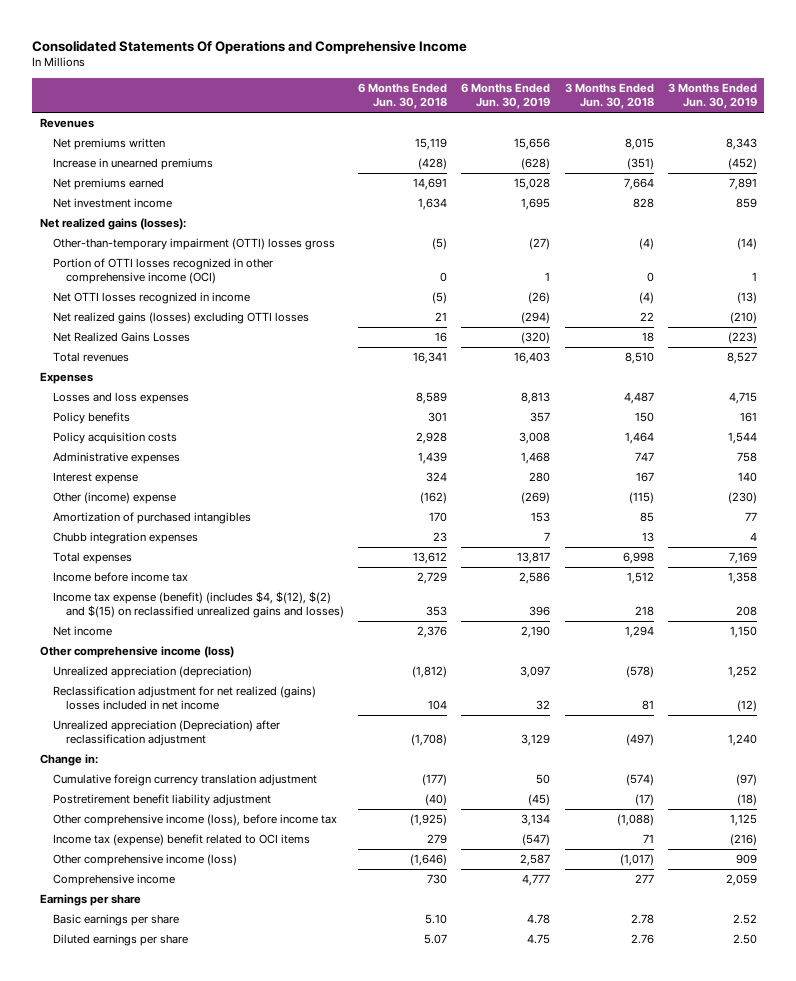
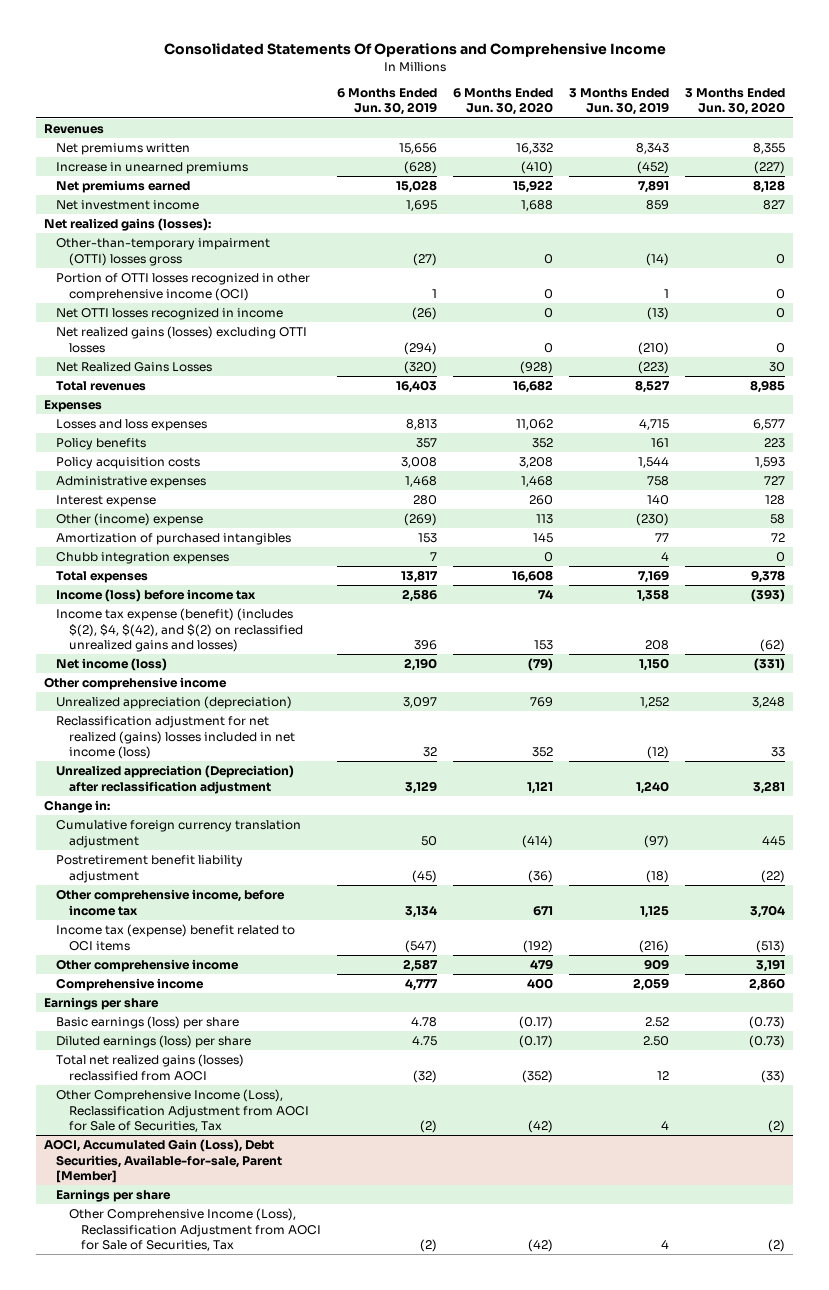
- | 6 Months Ended Jun. 30, 2018 | 6 Months Ended Jun. 30, 2019 | 3 Months Ended Jun. 30, 2018 | 3 Months Ended Jun. 30, 2019
+ | 6 Months Ended Jun. 30, 2019 | 6 Months Ended Jun. 30, 2020 | 3 Months Ended Jun. 30, 2019 | 3 Months Ended Jun. 30, 2020
- Income before income tax | 2,729 | 2,586 | 1,512 | 1,358
- Income tax expense (benefit) (includes $4, $(12), $(2) and $(15) on reclassified unrealized gains and losses) | 353 | 396 | 218 | 208
- Net income | 2,376 | 2,190 | 1,294 | 1,150
- Other comprehensive income (loss)
+ Income (loss) before income tax | 2,586 | 74 | 1,358 | (393)
+ Income tax expense (benefit) (includes $(2), $4, $(42), and $(2) on reclassified unrealized gains and losses) | 396 | 153 | 208 | (62)
+ Net income (loss) | 2,190 | (79) | 1,150 | (331)
+ Other comprehensive income
- Reclassification adjustment for net realized (gains) losses included in net income | 104 | 32 | 81 | (12)
+ Reclassification adjustment for net realized (gains) losses included in net income (loss) | 32 | 352 | (12) | 33
- Other comprehensive income (loss), before income tax | (1,925) | 3,134 | (1,088) | 1,125
+ Other comprehensive income, before income tax | 3,134 | 671 | 1,125 | 3,704
- Other comprehensive income (loss) | (1,646) | 2,587 | (1,017) | 909
+ Other comprehensive income | 2,587 | 479 | 909 | 3,191
- Basic earnings per share | 5.10 | 4.78 | 2.78 | 2.52
- Diluted earnings per share | 5.07 | 4.75 | 2.76 | 2.50
+ Basic earnings (loss) per share | 4.78 | (0.17) | 2.52 | (0.73)
+ Diluted earnings (loss) per share | 4.75 | (0.17) | 2.50 | (0.73)
+ Total net realized gains (losses) reclassified from AOCI | (32) | (352) | 12 | (33)
+ Other Comprehensive Income (Loss), Reclassification Adjustment from AOCI for Sale of Securities, Tax | (2) | (42) | 4 | (2)
+ AOCI, Accumulated Gain (Loss), Debt Securities, Available-for-sale, Parent [Member]
+ Earnings per share
+ Other Comprehensive Income (Loss), Reclassification Adjustment from AOCI for Sale of Securities, Tax | (2) | (42) | 4 | (2)

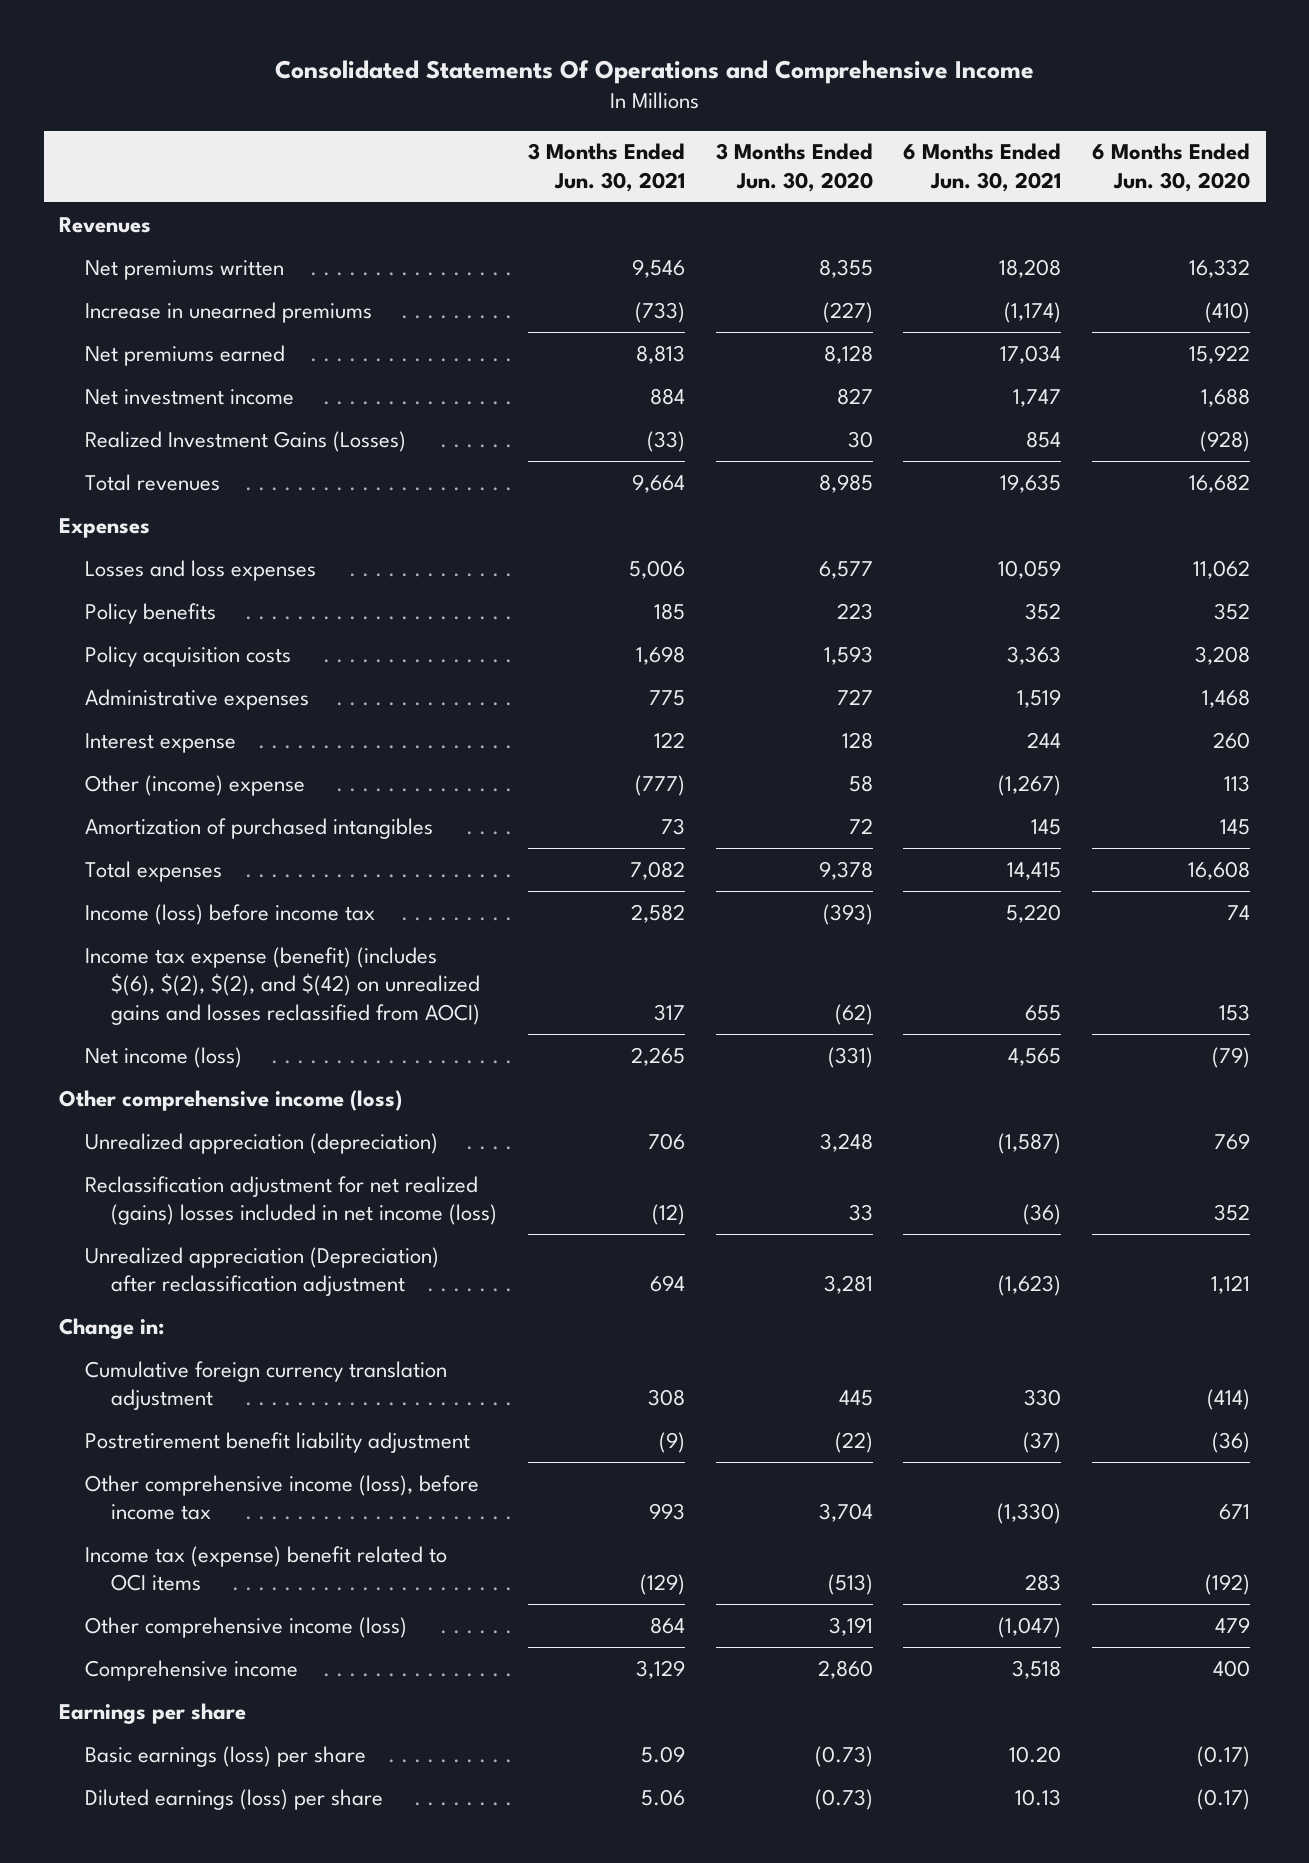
- | 6 Months Ended Jun. 30, 2019 | 6 Months Ended Jun. 30, 2020 | 3 Months Ended Jun. 30, 2019 | 3 Months Ended Jun. 30, 2020
+ | 3 Months Ended Jun. 30, 2021 | 3 Months Ended Jun. 30, 2020 | 6 Months Ended Jun. 30, 2021 | 6 Months Ended Jun. 30, 2020
- Net realized gains (losses):
- Other-than-temporary impairment (OTTI) losses gross | (27) | 0 | (14) | 0
- Portion of OTTI losses recognized in other comprehensive income (OCI) | 1 | 0 | 1 | 0
- Net OTTI losses recognized in income | (26) | 0 | (13) | 0
- Net realized gains (losses) excluding OTTI losses | (294) | 0 | (210) | 0
- Net Realized Gains Losses | (320) | (928) | (223) | 30
+ Realized Investment Gains (Losses) | (33) | 30 | 854 | (928)
- Chubb integration expenses | 7 | 0 | 4 | 0
- Income tax expense (benefit) (includes $(2), $4, $(42), and $(2) on reclassified unrealized gains and losses) | 396 | 153 | 208 | (62)
+ Income tax expense (benefit) (includes $(6), $(2), $(2), and $(42) on unrealized gains and losses reclassified from AOCI) | 317 | (62) | 655 | 153
- Other comprehensive income
+ Other comprehensive income (loss)
- Other comprehensive income, before income tax | 3,134 | 671 | 1,125 | 3,704
+ Other comprehensive income (loss), before income tax | 993 | 3,704 | (1,330) | 671
- Other comprehensive income | 2,587 | 479 | 909 | 3,191
+ Other comprehensive income (loss) | 864 | 3,191 | (1,047) | 479
- Total net realized gains (losses) reclassified from AOCI | (32) | (352) | 12 | (33)
- Other Comprehensive Income (Loss), Reclassification Adjustment from AOCI for Sale of Securities, Tax | (2) | (42) | 4 | (2)
- AOCI, Accumulated Gain (Loss), Debt Securities, Available-for-sale, Parent [Member]
- Earnings per share
- Other Comprehensive Income (Loss), Reclassification Adjustment from AOCI for Sale of Securities, Tax | (2) | (42) | 4 | (2)

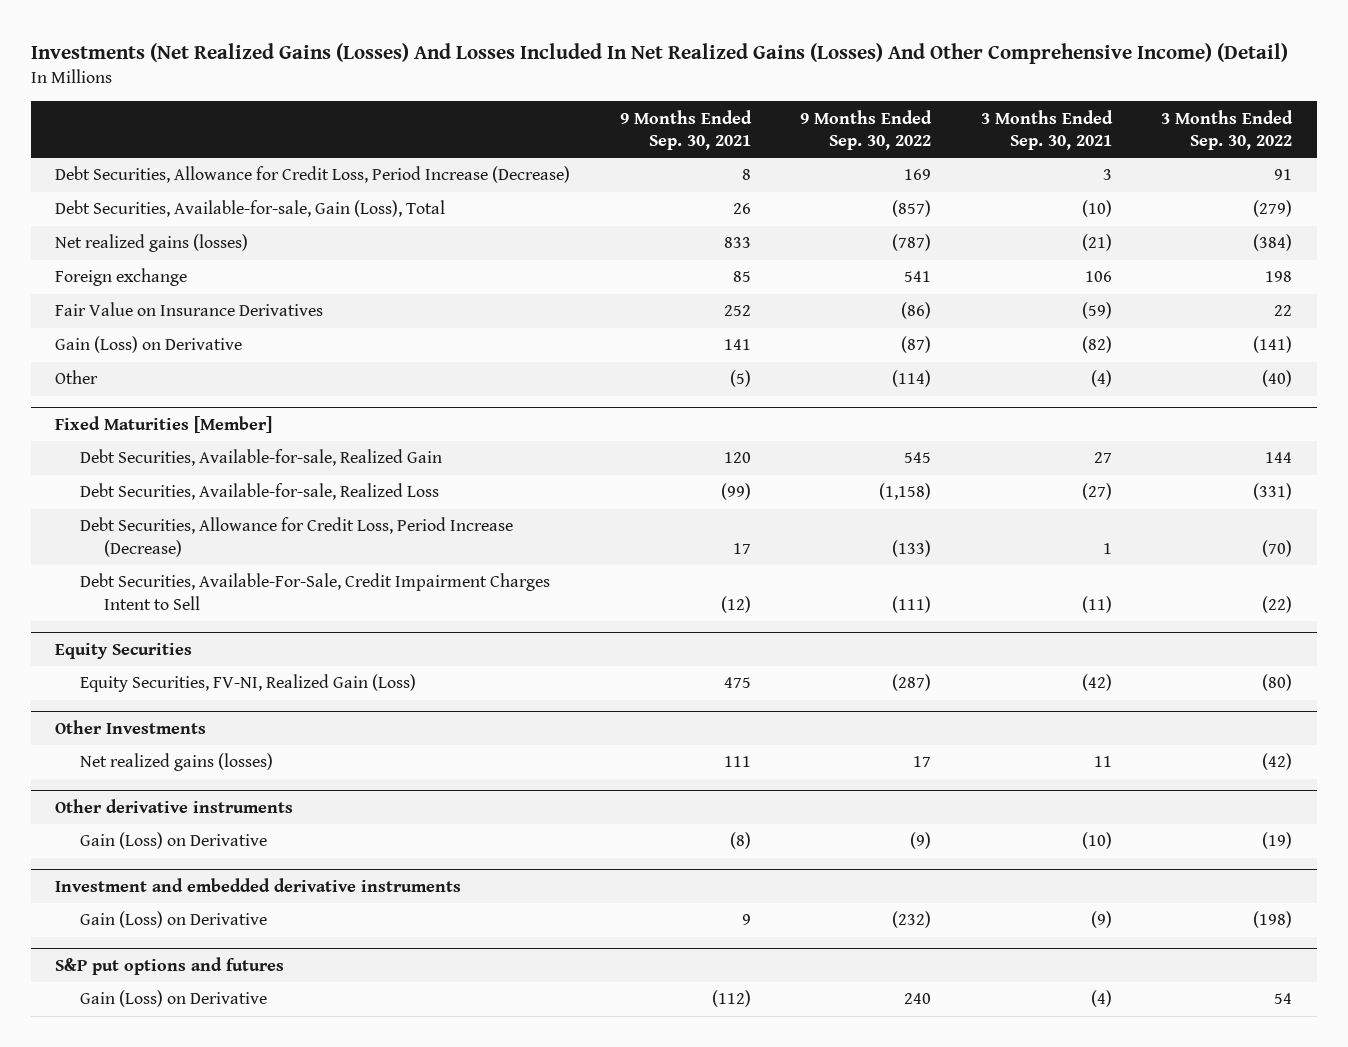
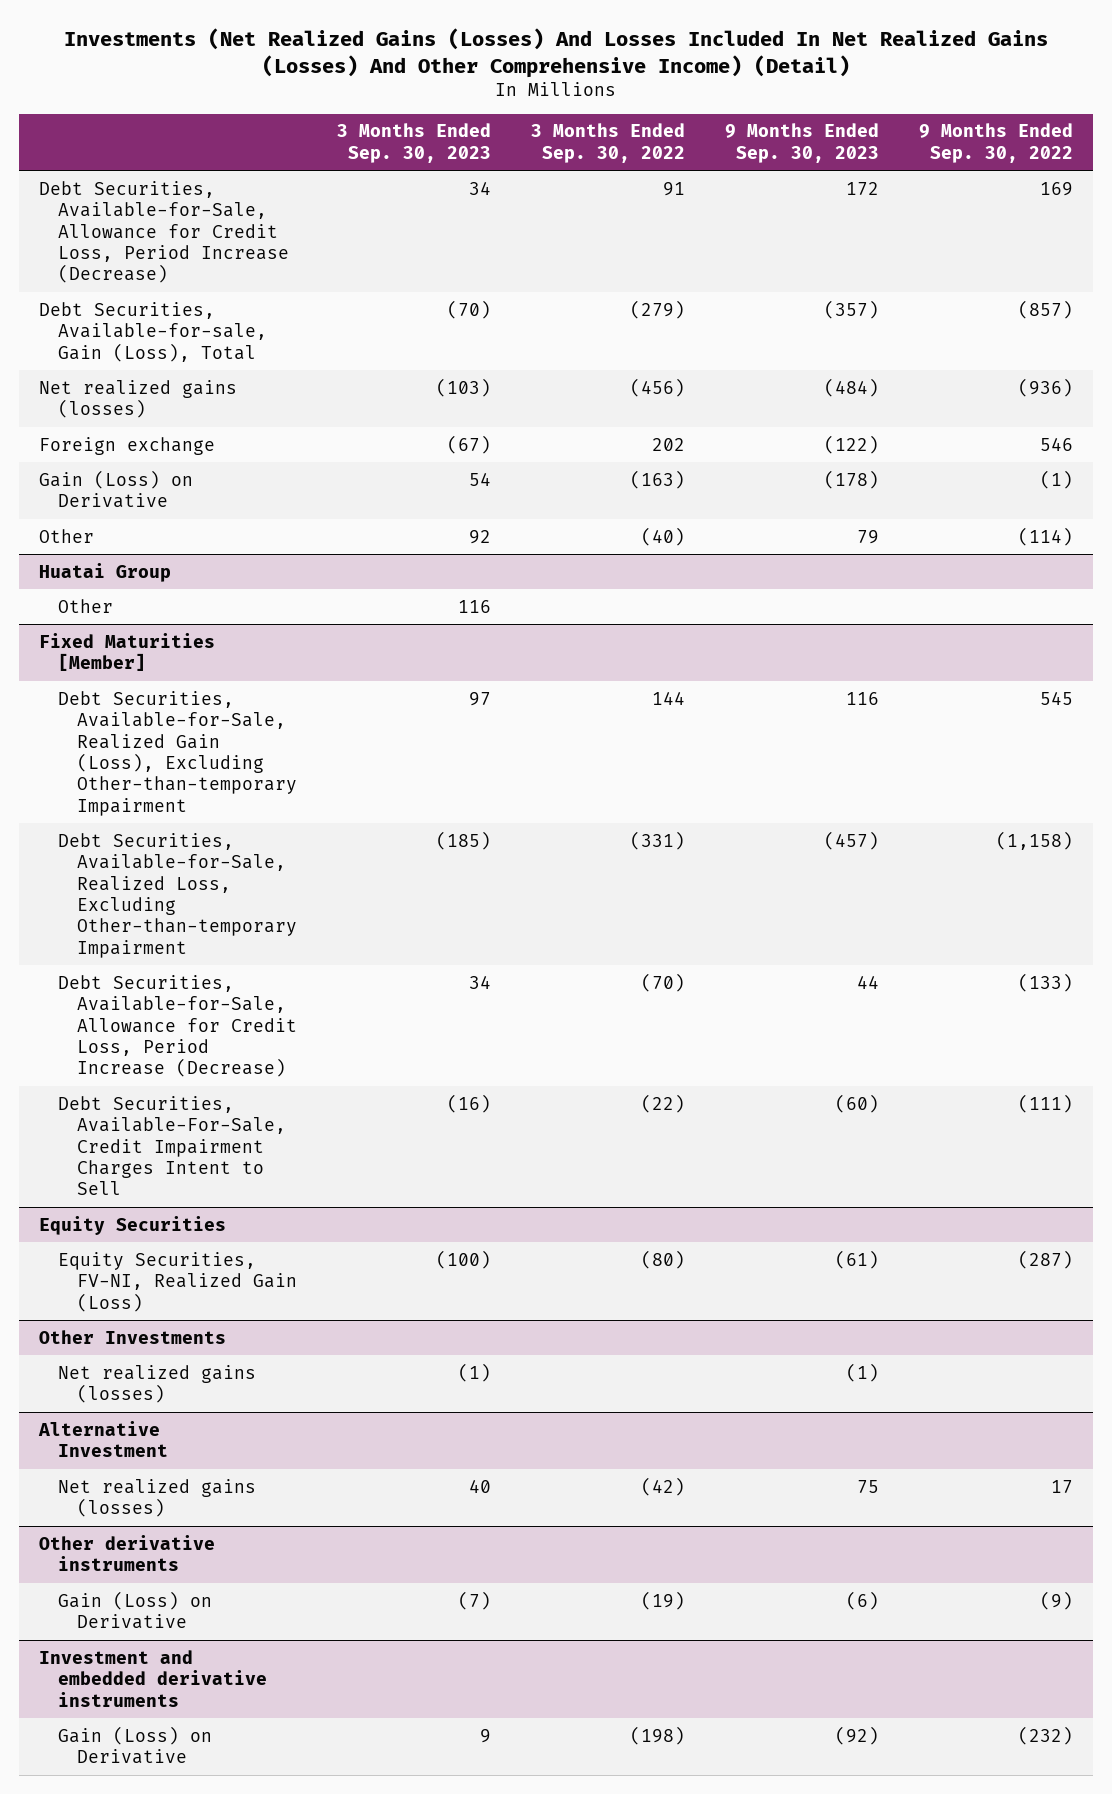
- | 9 Months Ended Sep. 30, 2021 | 9 Months Ended Sep. 30, 2022 | 3 Months Ended Sep. 30, 2021 | 3 Months Ended Sep. 30, 2022
+ | 3 Months Ended Sep. 30, 2023 | 3 Months Ended Sep. 30, 2022 | 9 Months Ended Sep. 30, 2023 | 9 Months Ended Sep. 30, 2022
- Debt Securities, Allowance for Credit Loss, Period Increase (Decrease) | 8 | 169 | 3 | 91
+ Debt Securities, Available-for-Sale, Allowance for Credit Loss, Period Increase (Decrease) | 34 | 91 | 172 | 169
- Net realized gains (losses) | 833 | (787) | (21) | (384)
- Foreign exchange | 85 | 541 | 106 | 198
- Fair Value on Insurance Derivatives | 252 | (86) | (59) | 22
- Gain (Loss) on Derivative | 141 | (87) | (82) | (141)
+ Net realized gains (losses) | (103) | (456) | (484) | (936)
+ Foreign exchange | (67) | 202 | (122) | 546
+ Gain (Loss) on Derivative | 54 | (163) | (178) | (1)
+ Huatai Group
+ Other | 116 | | |
@ Fixed Maturities [Member]
- Debt Securities, Available-for-sale, Realized Gain | 120 | 545 | 27 | 144
- Debt Securities, Available-for-sale, Realized Loss | (99) | (1,158) | (27) | (331)
- Debt Securities, Allowance for Credit Loss, Period Increase (Decrease) | 17 | (133) | 1 | (70)
+ Debt Securities, Available-for-Sale, Realized Gain (Loss), Excluding Other-than-temporary Impairment | 97 | 144 | 116 | 545
+ Debt Securities, Available-for-Sale, Realized Loss, Excluding Other-than-temporary Impairment | (185) | (331) | (457) | (1,158)
+ Debt Securities, Available-for-Sale, Allowance for Credit Loss, Period Increase (Decrease) | 34 | (70) | 44 | (133)
@ Other Investments
+ Net realized gains (losses) | (1) | | (1) |
+ Alternative Investment
- S&P put options and futures
- Gain (Loss) on Derivative | (112) | 240 | (4) | 54

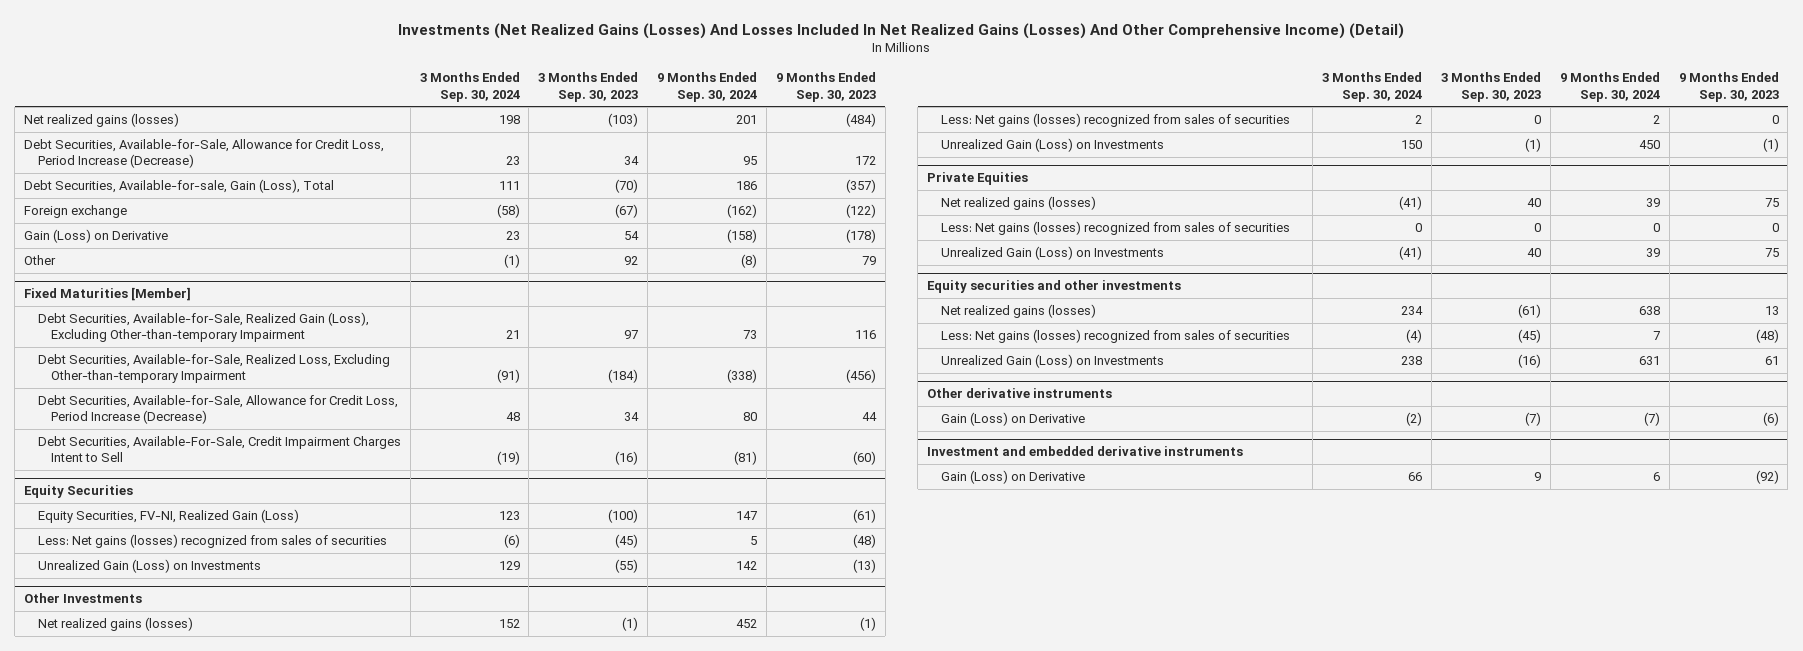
- | 3 Months Ended Sep. 30, 2023 | 3 Months Ended Sep. 30, 2022 | 9 Months Ended Sep. 30, 2023 | 9 Months Ended Sep. 30, 2022
+ | 3 Months Ended Sep. 30, 2024 | 3 Months Ended Sep. 30, 2023 | 9 Months Ended Sep. 30, 2024 | 9 Months Ended Sep. 30, 2023
moved up: Net realized gains (losses) | 198 | (103) | 201 | (484)
- Huatai Group
- Other | 116 | | |
@ Fixed Maturities [Member]
- Debt Securities, Available-for-Sale, Realized Loss, Excluding Other-than-temporary Impairment | (185) | (331) | (457) | (1,158)
+ Debt Securities, Available-for-Sale, Realized Loss, Excluding Other-than-temporary Impairment | (91) | (184) | (338) | (456)
@ Equity Securities
+ Less: Net gains (losses) recognized from sales of securities | (6) | (45) | 5 | (48)
+ Unrealized Gain (Loss) on Investments | 129 | (55) | 142 | (13)
- Alternative Investment
@ Other Investments
+ Less: Net gains (losses) recognized from sales of securities | 2 | 0 | 2 | 0
+ Unrealized Gain (Loss) on Investments | 150 | (1) | 450 | (1)
+ Private Equities
+ Less: Net gains (losses) recognized from sales of securities | 0 | 0 | 0 | 0
+ Unrealized Gain (Loss) on Investments | (41) | 40 | 39 | 75
+ Equity securities and other investments
+ Net realized gains (losses) | 234 | (61) | 638 | 13
+ Less: Net gains (losses) recognized from sales of securities | (4) | (45) | 7 | (48)
+ Unrealized Gain (Loss) on Investments | 238 | (16) | 631 | 61

